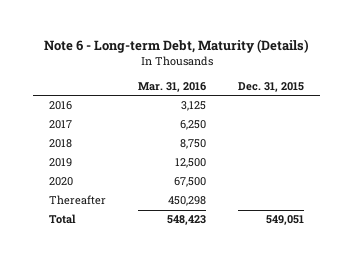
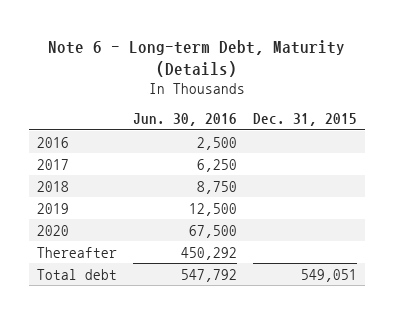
- | Mar. 31, 2016 | Dec. 31, 2015
+ | Jun. 30, 2016 | Dec. 31, 2015
- Total | 548,423 | 549,051
+ Total debt | 547,792 | 549,051

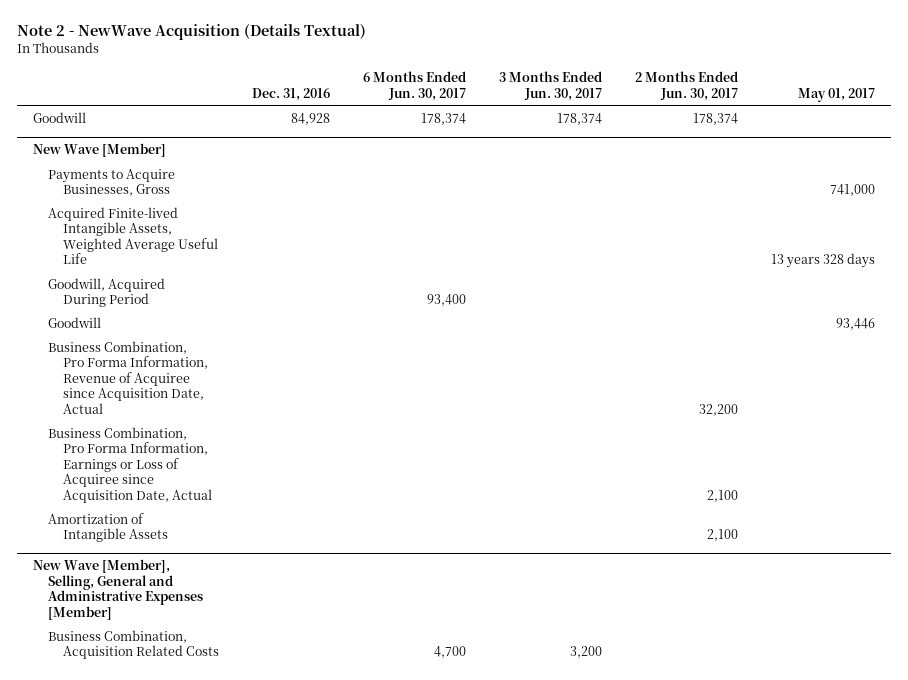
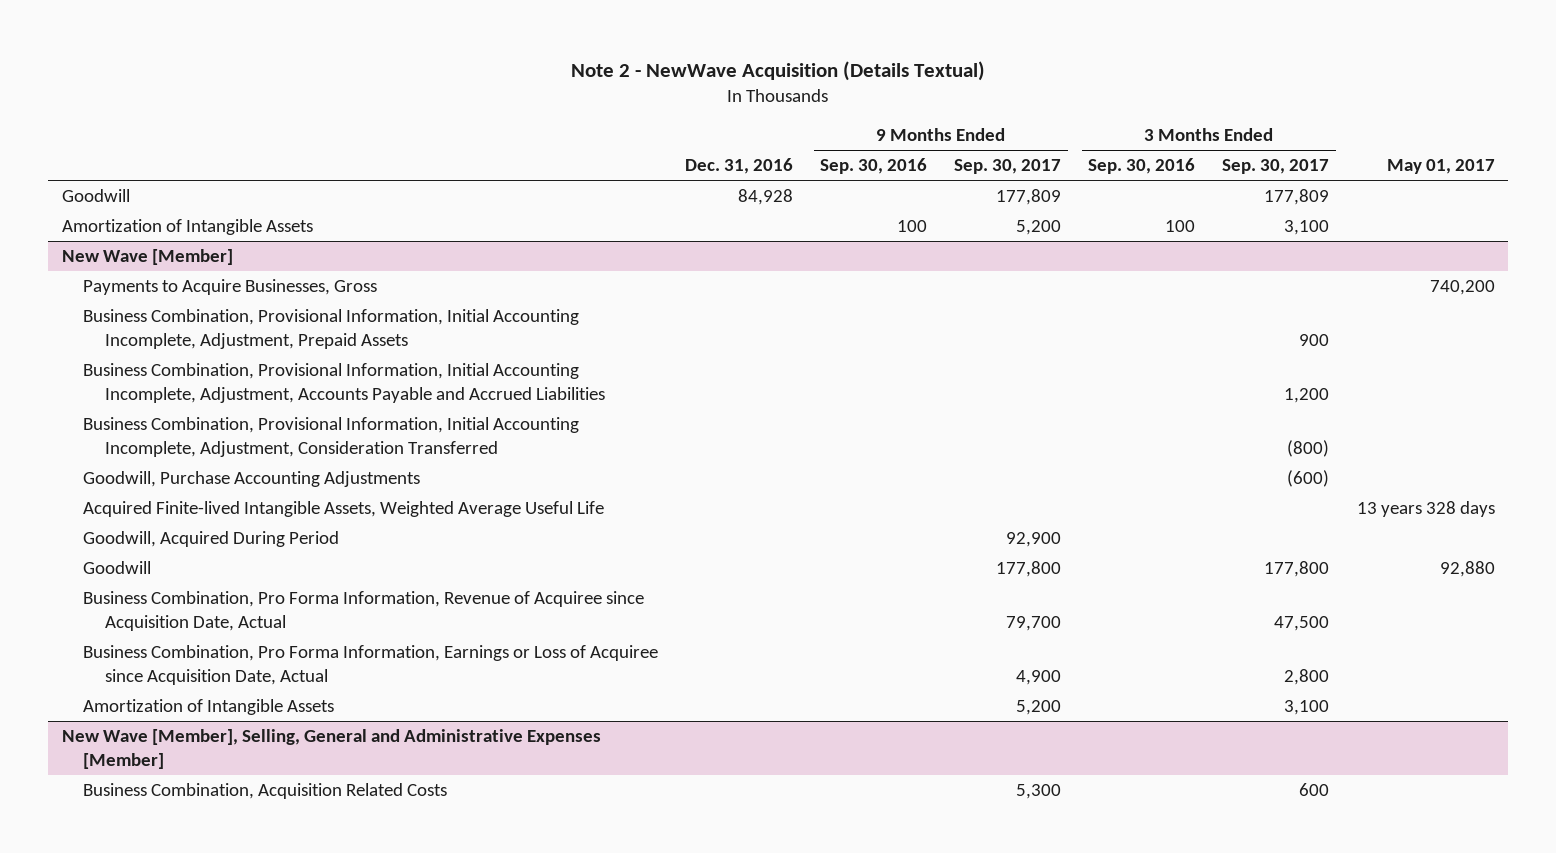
- | Dec. 31, 2016 | 6 Months Ended Jun. 30, 2017 | 3 Months Ended Jun. 30, 2017 | 2 Months Ended Jun. 30, 2017 | May 01, 2017
+ | Dec. 31, 2016 | 9 Months Ended Sep. 30, 2016 | 9 Months Ended Sep. 30, 2017 | 3 Months Ended Sep. 30, 2016 | 3 Months Ended Sep. 30, 2017 | May 01, 2017
+ Amortization of Intangible Assets | | 100 | 5,200 | 100 | 3,100 |
@ New Wave [Member]
- Payments to Acquire Businesses, Gross | | | | | 741,000
+ Payments to Acquire Businesses, Gross | | | | | | 740,200
+ Business Combination, Provisional Information, Initial Accounting Incomplete, Adjustment, Prepaid Assets | | | | | 900 |
+ Business Combination, Provisional Information, Initial Accounting Incomplete, Adjustment, Accounts Payable and Accrued Liabilities | | | | | 1,200 |
+ Business Combination, Provisional Information, Initial Accounting Incomplete, Adjustment, Consideration Transferred | | | | | (800) |
+ Goodwill, Purchase Accounting Adjustments | | | | | (600) |
- Goodwill | | | | | 93,446
+ Goodwill | | | 177,800 | | 177,800 | 92,880

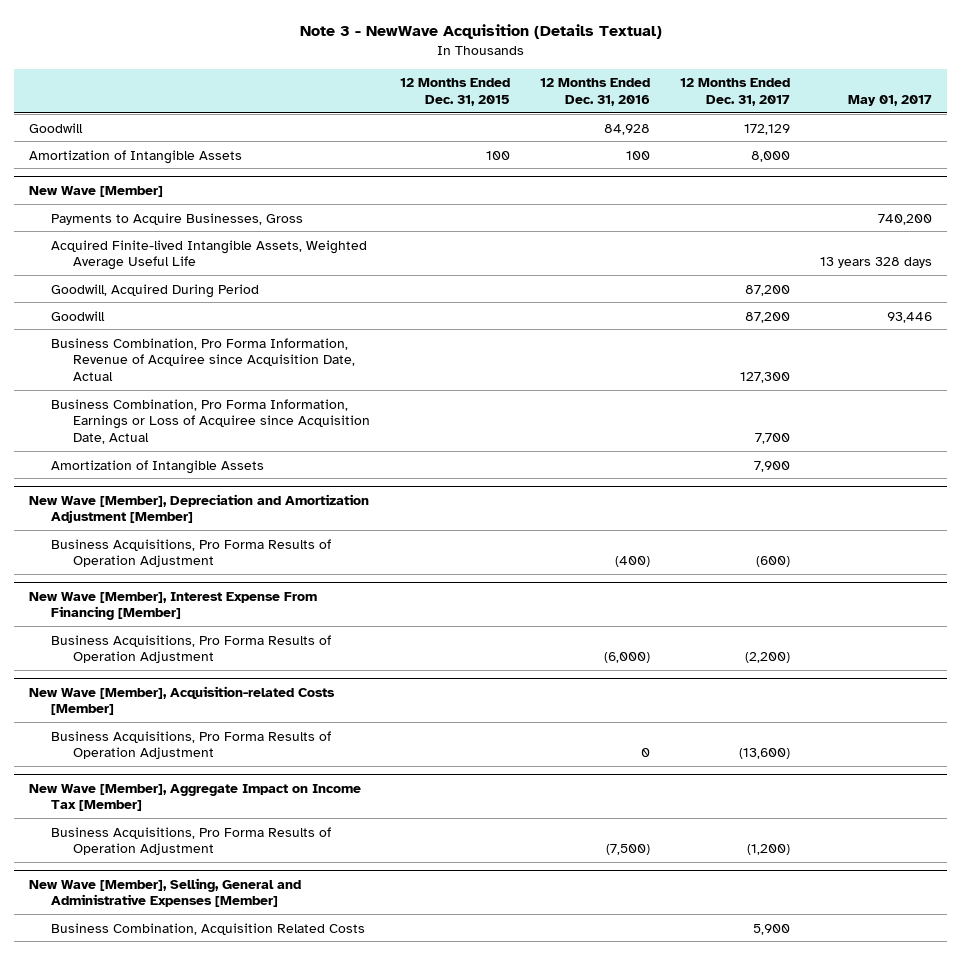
- Note 2 - NewWave Acquisition (Details Textual)
+ Note 3 - NewWave Acquisition (Details Textual)
- | Dec. 31, 2016 | 9 Months Ended Sep. 30, 2016 | 9 Months Ended Sep. 30, 2017 | 3 Months Ended Sep. 30, 2016 | 3 Months Ended Sep. 30, 2017 | May 01, 2017
+ | 12 Months Ended Dec. 31, 2015 | 12 Months Ended Dec. 31, 2016 | 12 Months Ended Dec. 31, 2017 | May 01, 2017
@ New Wave [Member]
- Business Combination, Provisional Information, Initial Accounting Incomplete, Adjustment, Prepaid Assets | | | | | 900 |
- Business Combination, Provisional Information, Initial Accounting Incomplete, Adjustment, Accounts Payable and Accrued Liabilities | | | | | 1,200 |
- Business Combination, Provisional Information, Initial Accounting Incomplete, Adjustment, Consideration Transferred | | | | | (800) |
- Goodwill, Purchase Accounting Adjustments | | | | | (600) |
- Goodwill | | | 177,800 | | 177,800 | 92,880
+ Goodwill | | | 87,200 | 93,446
+ New Wave [Member], Depreciation and Amortization Adjustment [Member]
+ Business Acquisitions, Pro Forma Results of Operation Adjustment | | (400) | (600) |
+ New Wave [Member], Interest Expense From Financing [Member]
+ Business Acquisitions, Pro Forma Results of Operation Adjustment | | (6,000) | (2,200) |
+ New Wave [Member], Acquisition-related Costs [Member]
+ Business Acquisitions, Pro Forma Results of Operation Adjustment | | 0 | (13,600) |
+ New Wave [Member], Aggregate Impact on Income Tax [Member]
+ Business Acquisitions, Pro Forma Results of Operation Adjustment | | (7,500) | (1,200) |

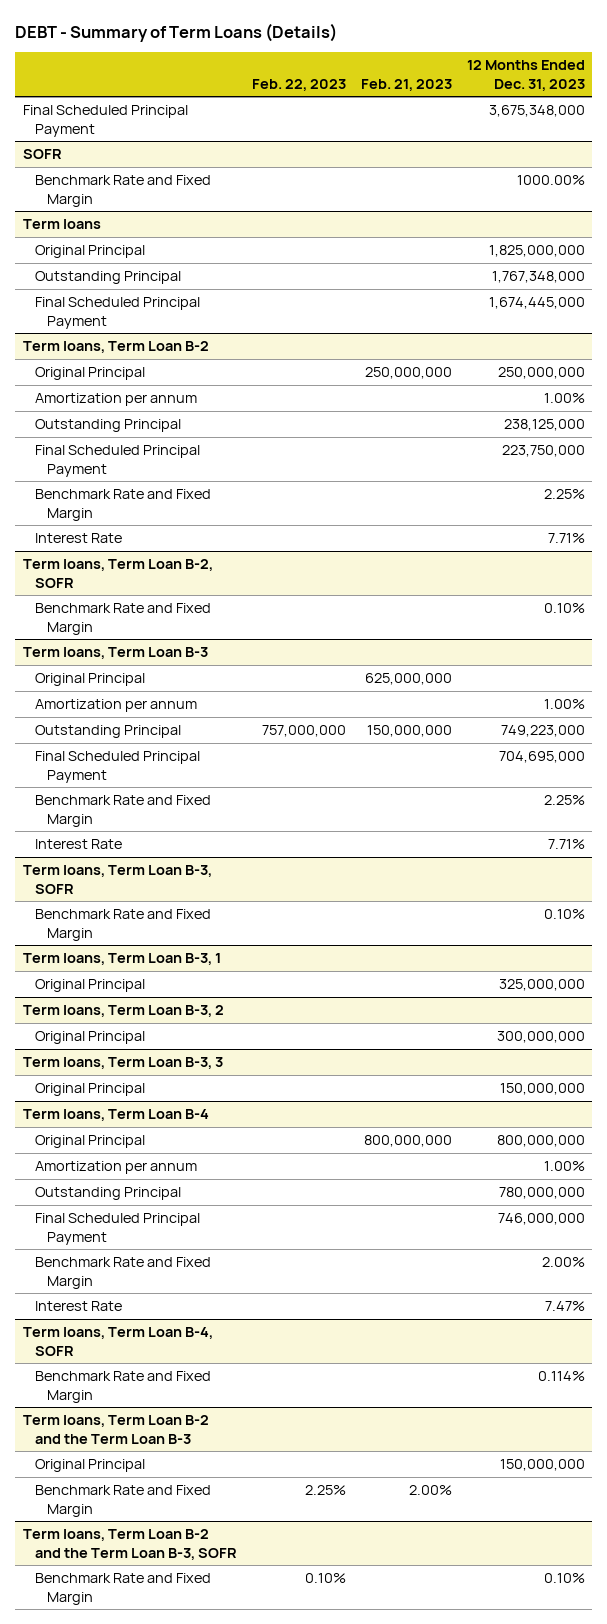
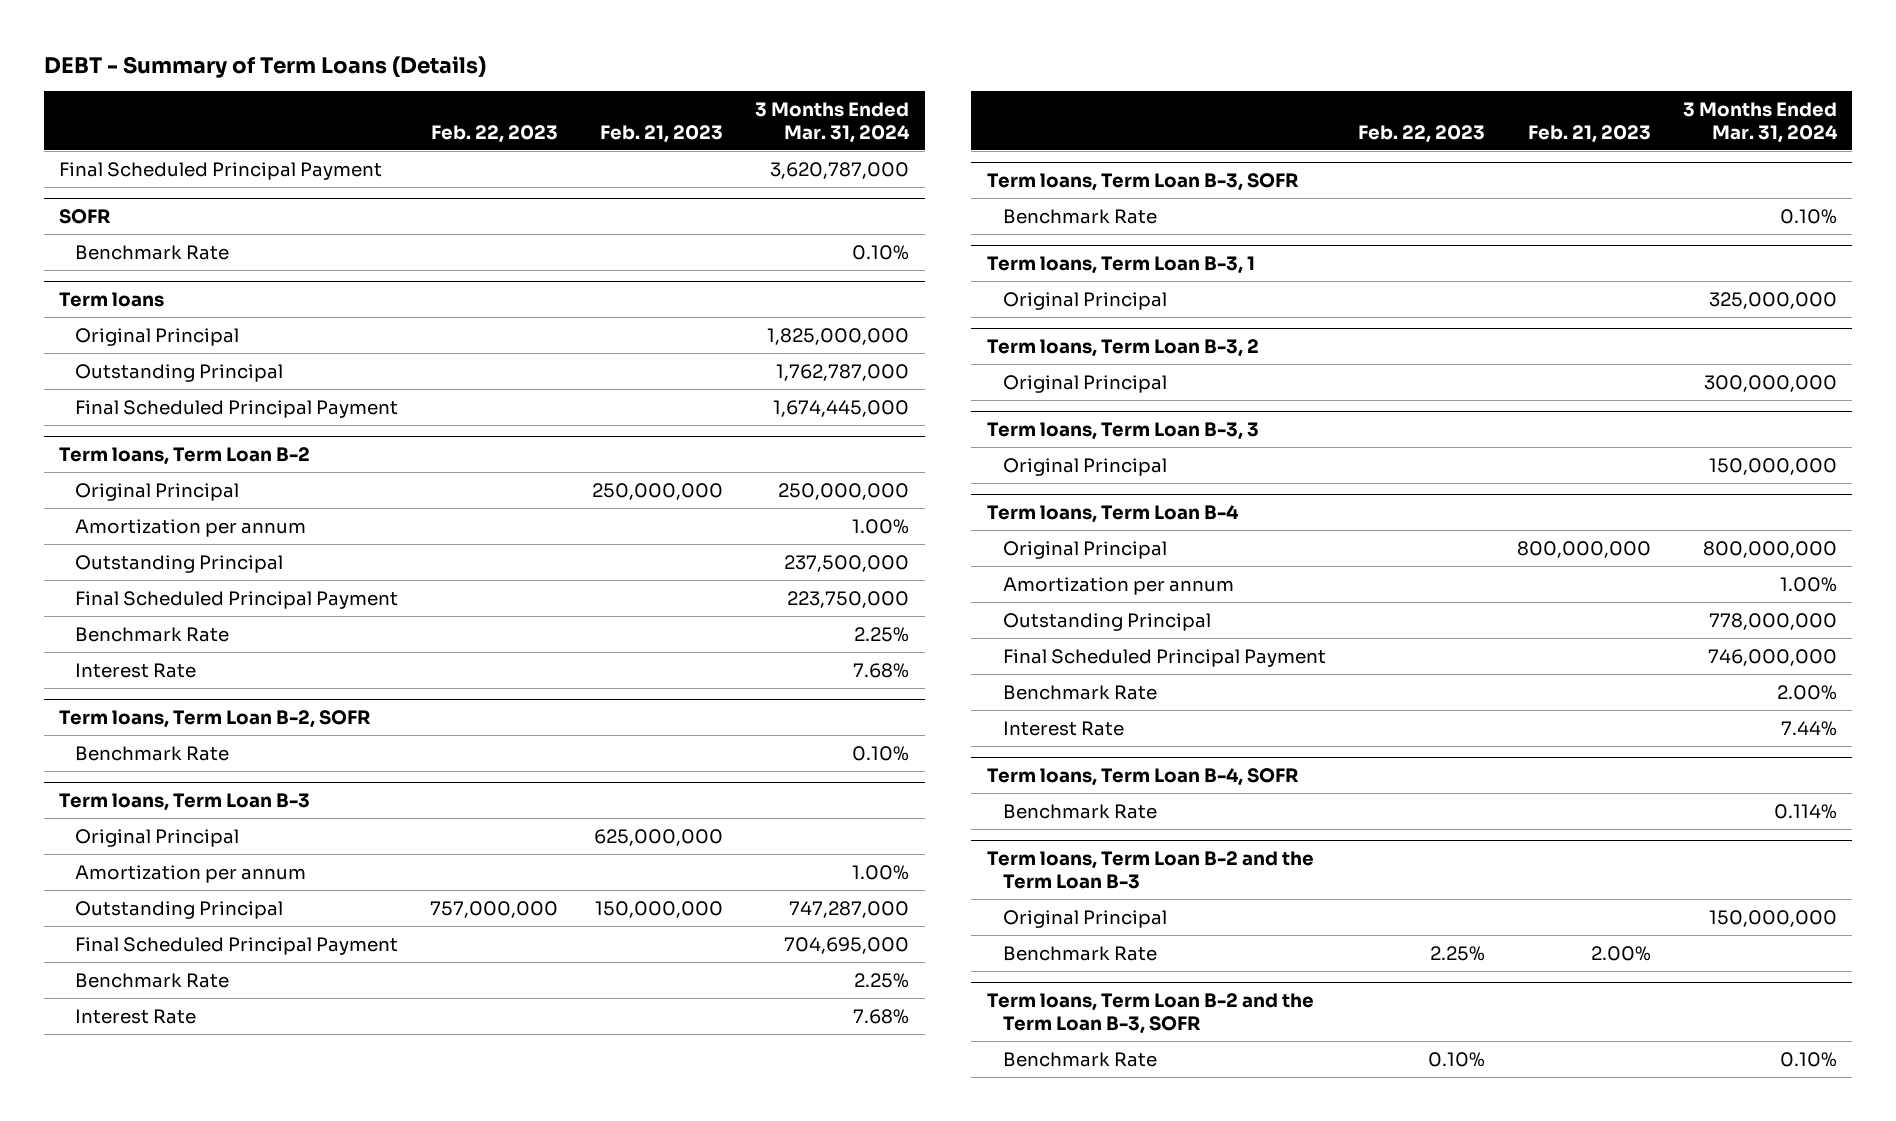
- | Feb. 22, 2023 | Feb. 21, 2023 | 12 Months Ended Dec. 31, 2023
+ | Feb. 22, 2023 | Feb. 21, 2023 | 3 Months Ended Mar. 31, 2024
@ SOFR
- Benchmark Rate and Fixed Margin | | | 1000.00%
+ Benchmark Rate | | | 0.10%
@ Term loans, Term Loan B-2
- Benchmark Rate and Fixed Margin | | | 2.25%
+ Benchmark Rate | | | 2.25%
@ Term loans, Term Loan B-2, SOFR
- Benchmark Rate and Fixed Margin | | | 0.10%
+ Benchmark Rate | | | 0.10%
@ Term loans, Term Loan B-3
- Benchmark Rate and Fixed Margin | | | 2.25%
+ Benchmark Rate | | | 2.25%
@ Term loans, Term Loan B-3, SOFR
- Benchmark Rate and Fixed Margin | | | 0.10%
+ Benchmark Rate | | | 0.10%
@ Term loans, Term Loan B-4
- Benchmark Rate and Fixed Margin | | | 2.00%
+ Benchmark Rate | | | 2.00%
@ Term loans, Term Loan B-4, SOFR
- Benchmark Rate and Fixed Margin | | | 0.114%
+ Benchmark Rate | | | 0.114%
@ Term loans, Term Loan B-2 and the Term Loan B-3
- Benchmark Rate and Fixed Margin | 2.25% | 2.00% |
+ Benchmark Rate | 2.25% | 2.00% |
@ Term loans, Term Loan B-2 and the Term Loan B-3, SOFR
- Benchmark Rate and Fixed Margin | 0.10% | | 0.10%
+ Benchmark Rate | 0.10% | | 0.10%

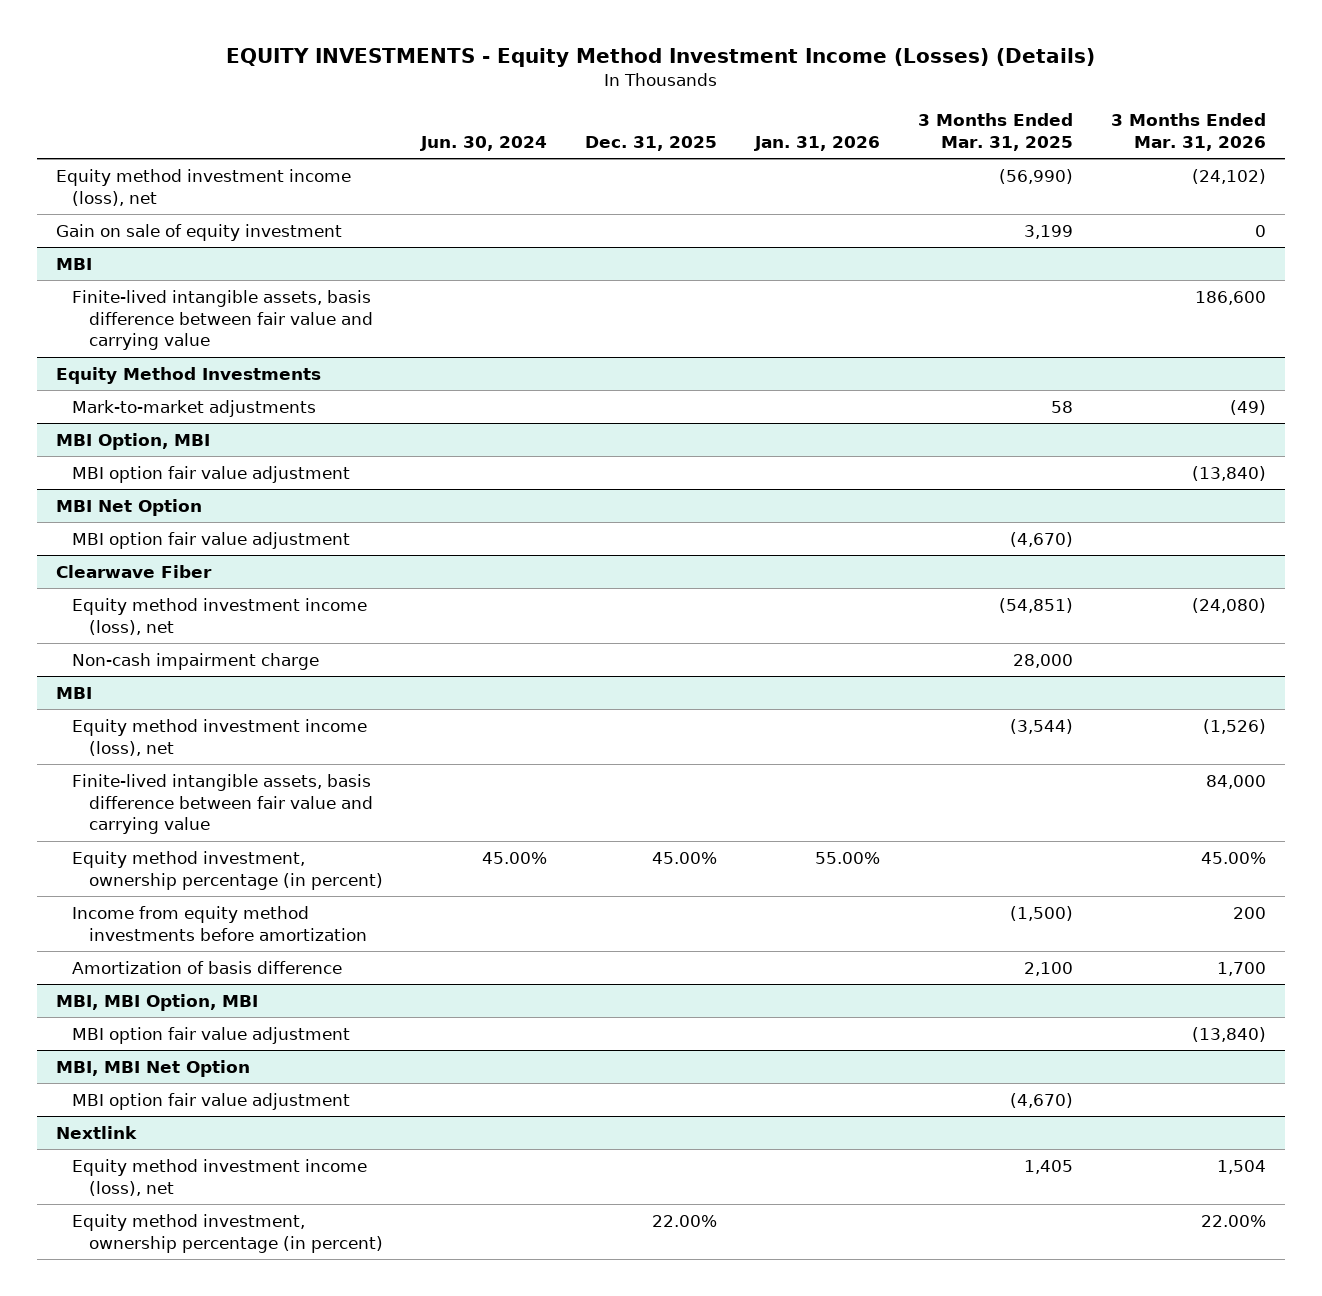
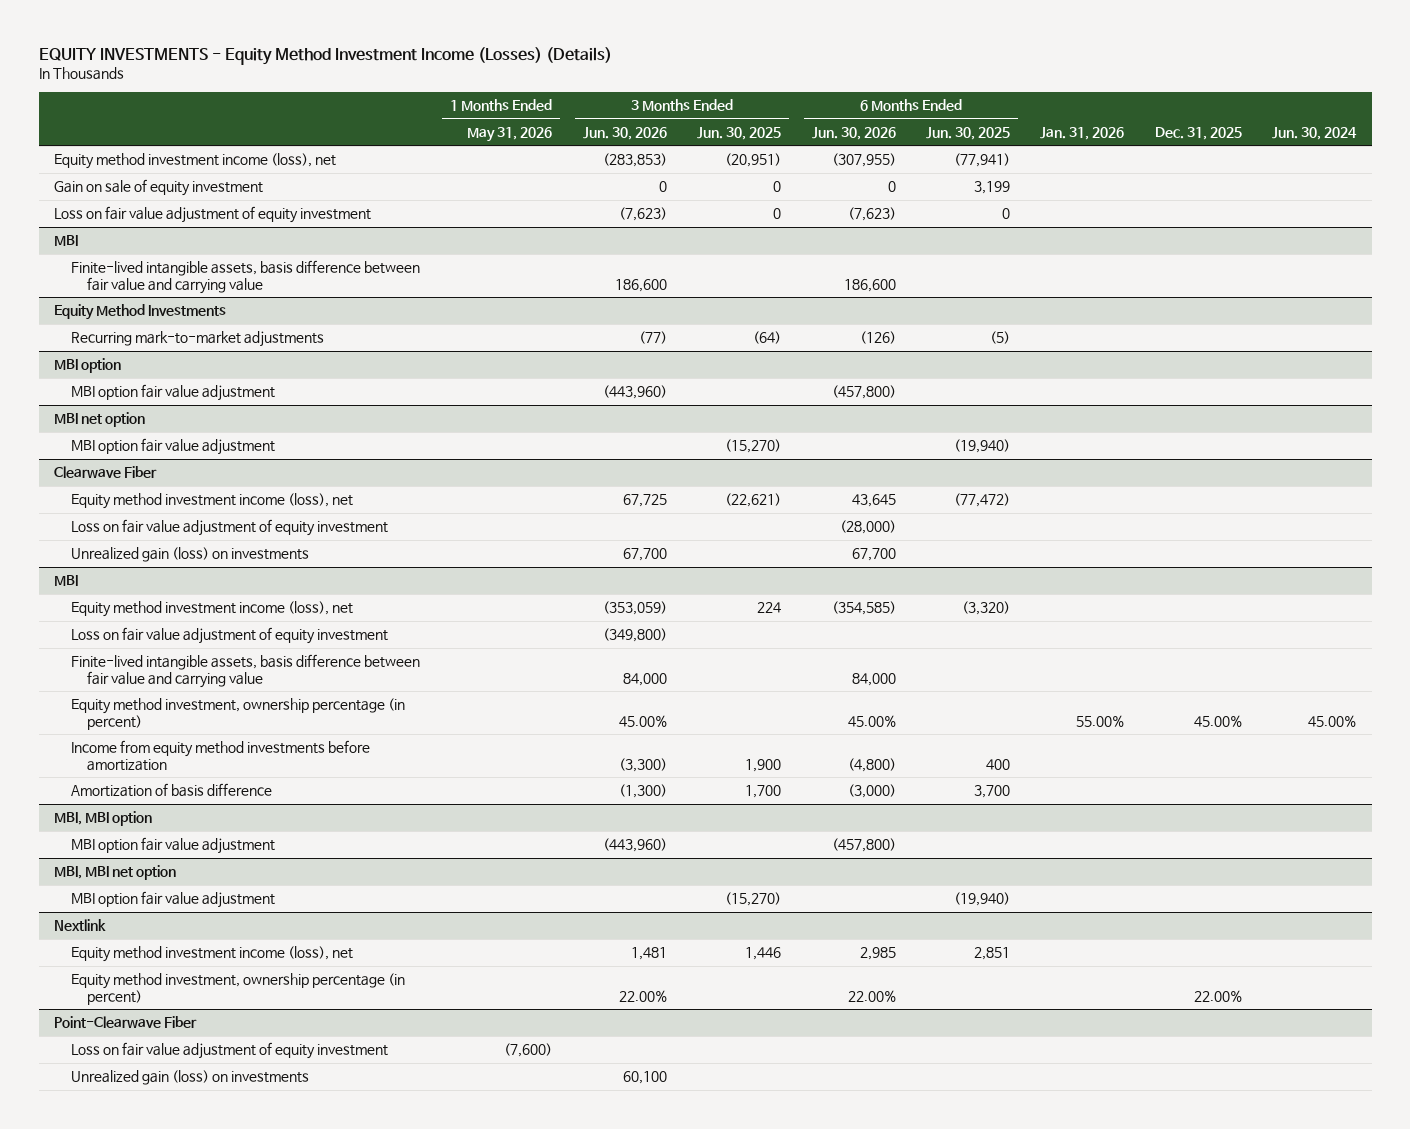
- | Jun. 30, 2024 | Dec. 31, 2025 | Jan. 31, 2026 | 3 Months Ended Mar. 31, 2025 | 3 Months Ended Mar. 31, 2026
+ | 1 Months Ended May 31, 2026 | 3 Months Ended Jun. 30, 2026 | 3 Months Ended Jun. 30, 2025 | 6 Months Ended Jun. 30, 2026 | 6 Months Ended Jun. 30, 2025 | Jan. 31, 2026 | Dec. 31, 2025 | Jun. 30, 2024
+ Loss on fair value adjustment of equity investment | | (7,623) | 0 | (7,623) | 0 | | |
@ Equity Method Investments
- Mark-to-market adjustments | | | | 58 | (49)
- MBI Option, MBI
@ Equity Method Investments
+ Recurring mark-to-market adjustments | | (77) | (64) | (126) | (5) | | |
+ MBI option
- MBI Net Option
+ MBI net option
@ Clearwave Fiber
- Non-cash impairment charge | | | | 28,000 |
+ Loss on fair value adjustment of equity investment | | | | (28,000) | | | |
+ Unrealized gain (loss) on investments | | 67,700 | | 67,700 | | | |
@ MBI
+ Loss on fair value adjustment of equity investment | | (349,800) | | | | | |
- MBI, MBI Option, MBI
+ MBI, MBI option
- MBI, MBI Net Option
+ MBI, MBI net option
+ Point-Clearwave Fiber
+ Loss on fair value adjustment of equity investment | (7,600) | | | | | | |
+ Unrealized gain (loss) on investments | | 60,100 | | | | | |

